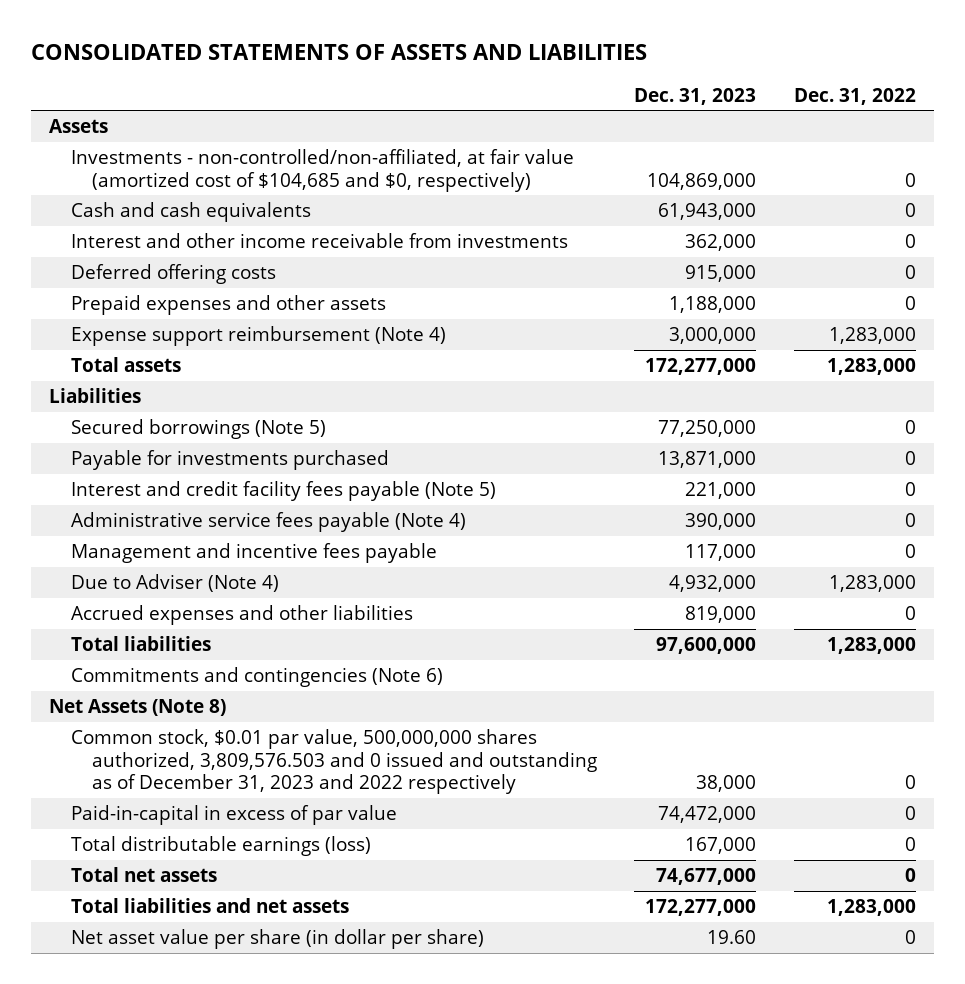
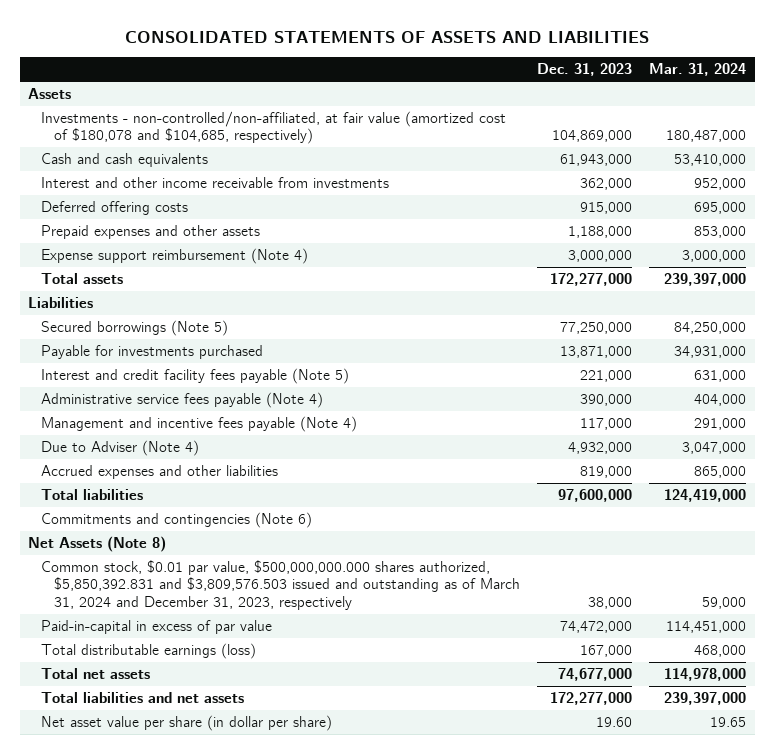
- | Dec. 31, 2023 | Dec. 31, 2022
+ | Dec. 31, 2023 | Mar. 31, 2024
- Investments - non-controlled/non-affiliated, at fair value (amortized cost of $104,685 and $0, respectively) | 104,869,000 | 0
+ Investments - non-controlled/non-affiliated, at fair value (amortized cost of $180,078 and $104,685, respectively) | 104,869,000 | 180,487,000
- Management and incentive fees payable | 117,000 | 0
+ Management and incentive fees payable (Note 4) | 117,000 | 291,000
- Common stock, $0.01 par value, 500,000,000 shares authorized, 3,809,576.503 and 0 issued and outstanding as of December 31, 2023 and 2022 respectively | 38,000 | 0
+ Common stock, $0.01 par value, $500,000,000.000 shares authorized, $5,850,392.831 and $3,809,576.503 issued and outstanding as of March 31, 2024 and December 31, 2023, respectively | 38,000 | 59,000

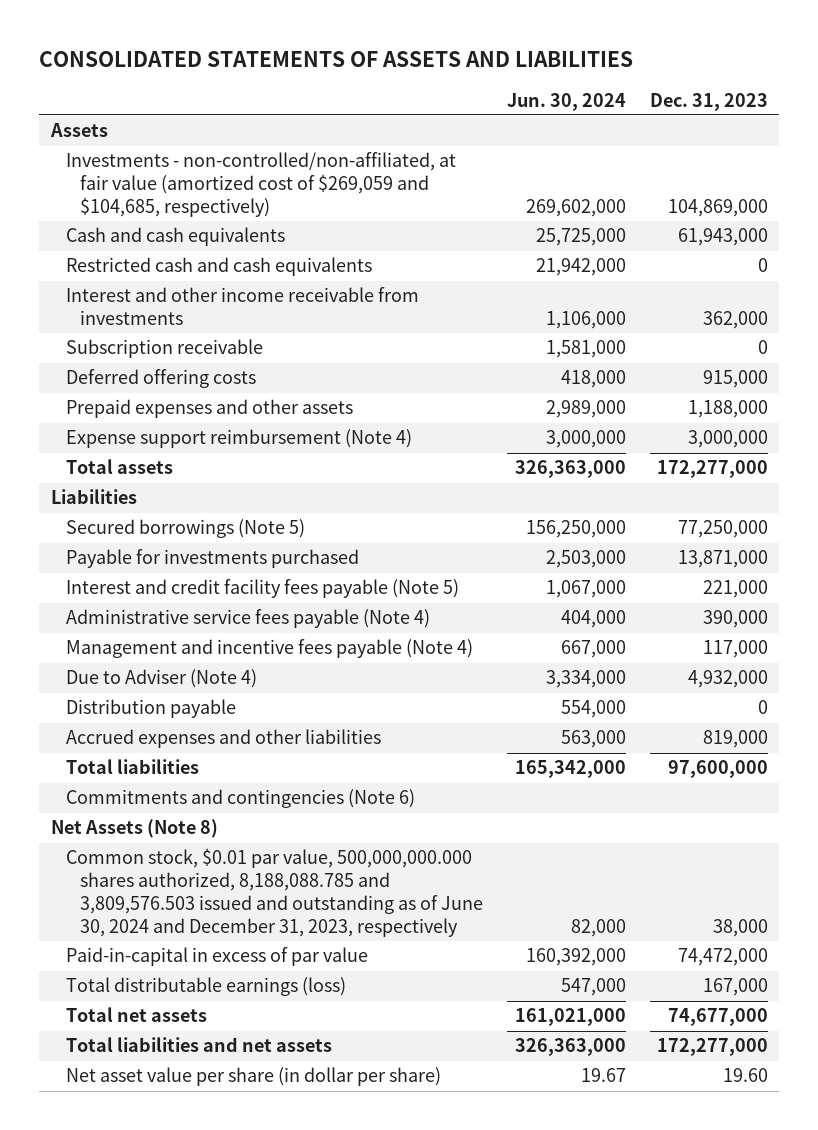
- | Dec. 31, 2023 | Mar. 31, 2024
+ | Jun. 30, 2024 | Dec. 31, 2023
- Investments - non-controlled/non-affiliated, at fair value (amortized cost of $180,078 and $104,685, respectively) | 104,869,000 | 180,487,000
+ Investments - non-controlled/non-affiliated, at fair value (amortized cost of $269,059 and $104,685, respectively) | 269,602,000 | 104,869,000
+ Restricted cash and cash equivalents | 21,942,000 | 0
+ Subscription receivable | 1,581,000 | 0
+ Distribution payable | 554,000 | 0
- Common stock, $0.01 par value, $500,000,000.000 shares authorized, $5,850,392.831 and $3,809,576.503 issued and outstanding as of March 31, 2024 and December 31, 2023, respectively | 38,000 | 59,000
+ Common stock, $0.01 par value, 500,000,000.000 shares authorized, 8,188,088.785 and 3,809,576.503 issued and outstanding as of June 30, 2024 and December 31, 2023, respectively | 82,000 | 38,000

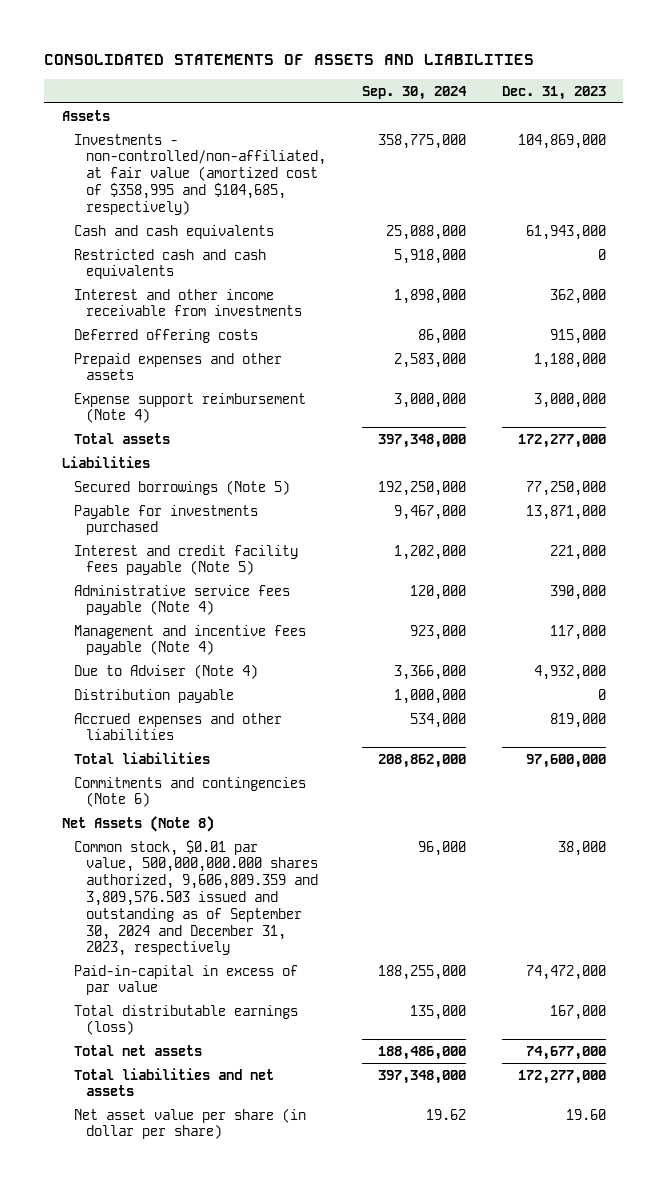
- | Jun. 30, 2024 | Dec. 31, 2023
+ | Sep. 30, 2024 | Dec. 31, 2023
- Investments - non-controlled/non-affiliated, at fair value (amortized cost of $269,059 and $104,685, respectively) | 269,602,000 | 104,869,000
+ Investments - non-controlled/non-affiliated, at fair value (amortized cost of $358,995 and $104,685, respectively) | 358,775,000 | 104,869,000
- Subscription receivable | 1,581,000 | 0
- Common stock, $0.01 par value, 500,000,000.000 shares authorized, 8,188,088.785 and 3,809,576.503 issued and outstanding as of June 30, 2024 and December 31, 2023, respectively | 82,000 | 38,000
+ Common stock, $0.01 par value, 500,000,000.000 shares authorized, 9,606,809.359 and 3,809,576.503 issued and outstanding as of September 30, 2024 and December 31, 2023, respectively | 96,000 | 38,000

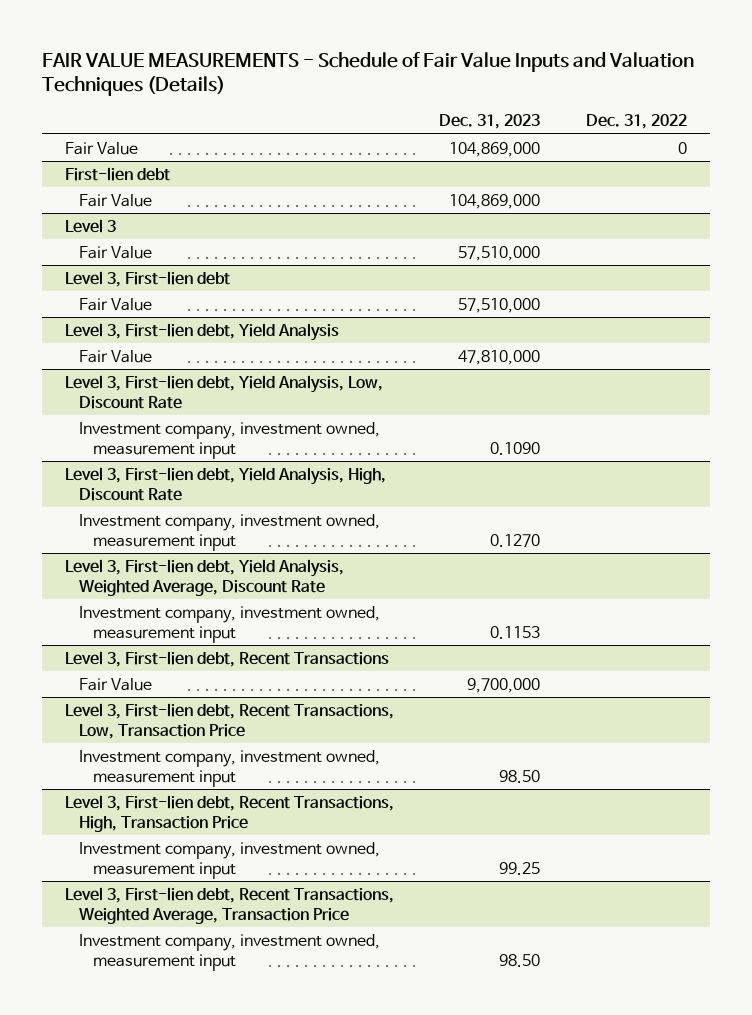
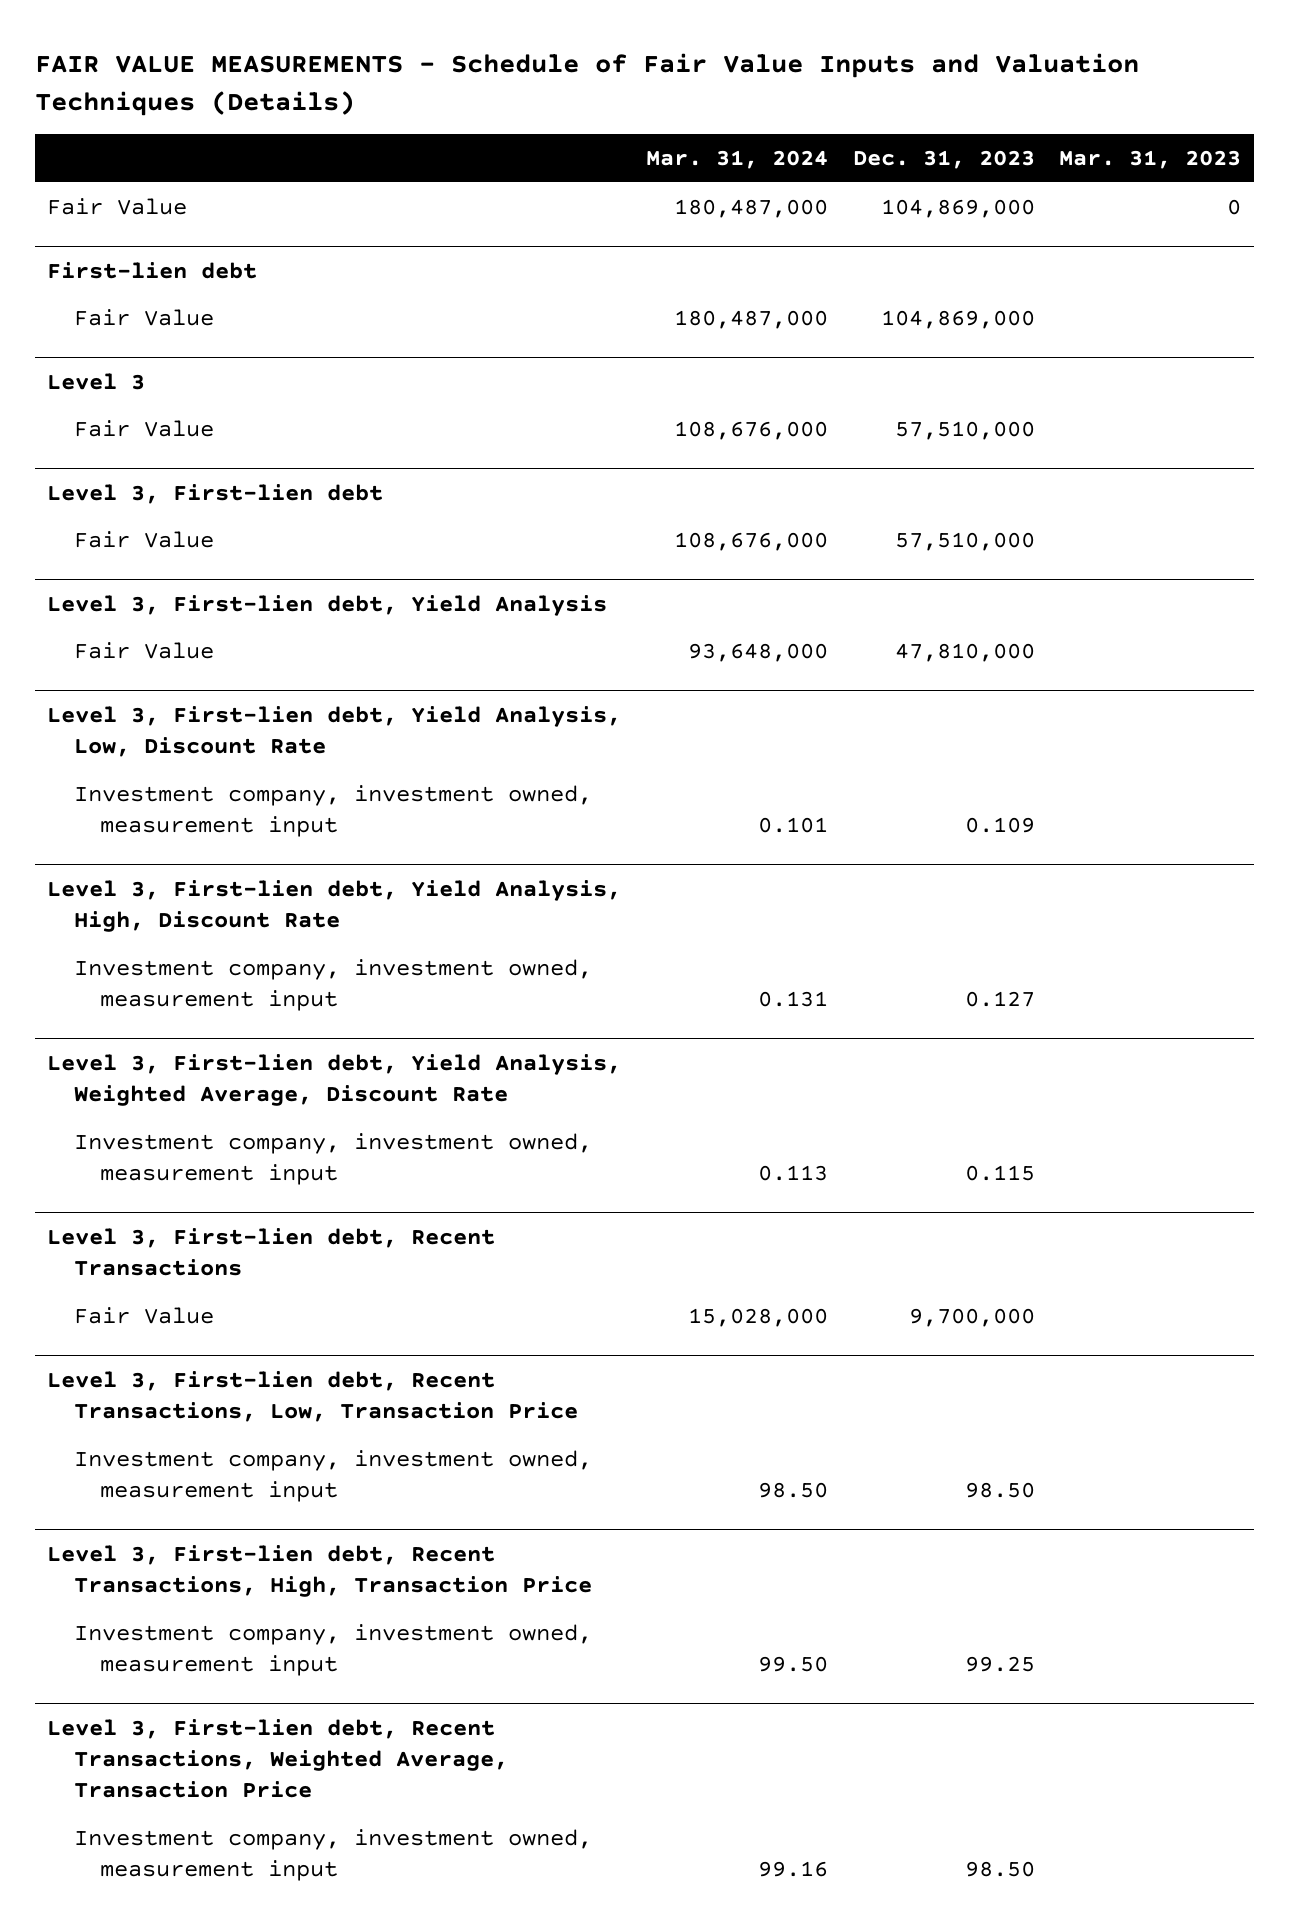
- | Dec. 31, 2023 | Dec. 31, 2022
+ | Mar. 31, 2024 | Dec. 31, 2023 | Mar. 31, 2023
@ Level 3, First-lien debt, Yield Analysis, Low, Discount Rate
- Investment company, investment owned, measurement input | 0.1090 |
+ Investment company, investment owned, measurement input | 0.101 | 0.109 |
@ Level 3, First-lien debt, Yield Analysis, High, Discount Rate
- Investment company, investment owned, measurement input | 0.1270 |
+ Investment company, investment owned, measurement input | 0.131 | 0.127 |
@ Level 3, First-lien debt, Yield Analysis, Weighted Average, Discount Rate
- Investment company, investment owned, measurement input | 0.1153 |
+ Investment company, investment owned, measurement input | 0.113 | 0.115 |

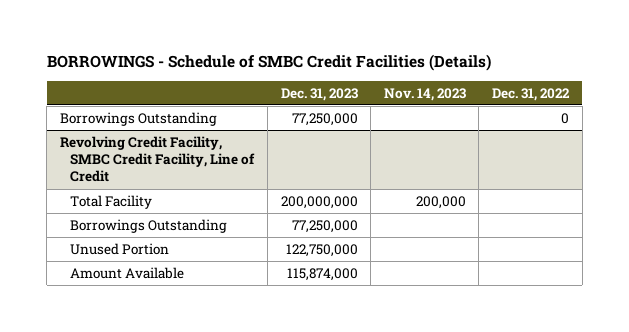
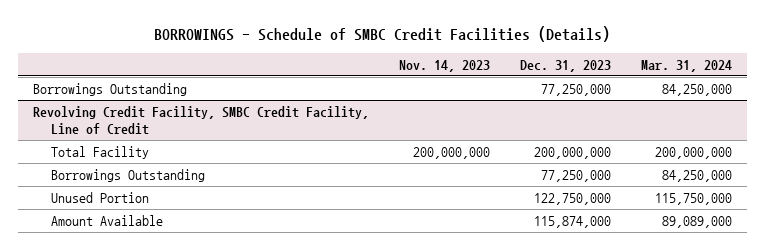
- | Dec. 31, 2023 | Nov. 14, 2023 | Dec. 31, 2022
+ | Nov. 14, 2023 | Dec. 31, 2023 | Mar. 31, 2024
@ Revolving Credit Facility, SMBC Credit Facility, Line of Credit
- Total Facility | 200,000,000 | 200,000 |
+ Total Facility | 200,000,000 | 200,000,000 | 200,000,000

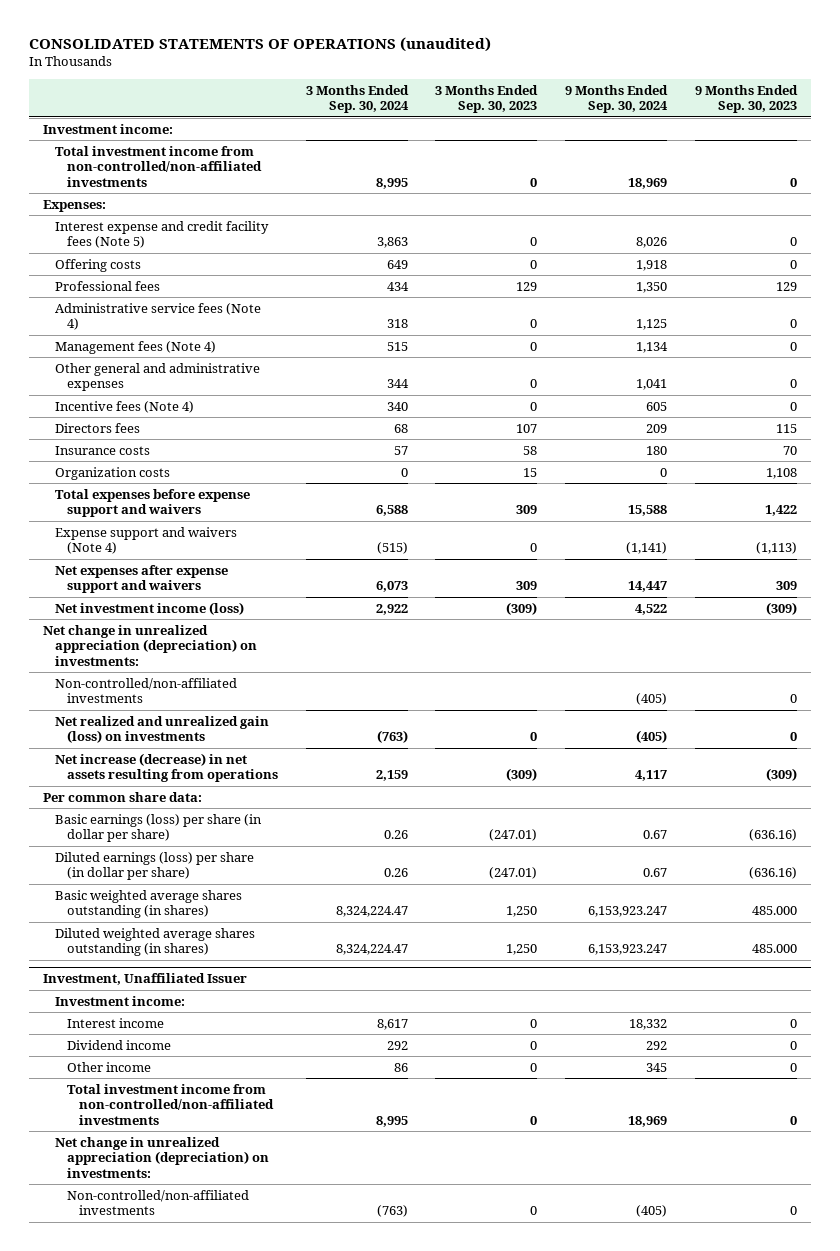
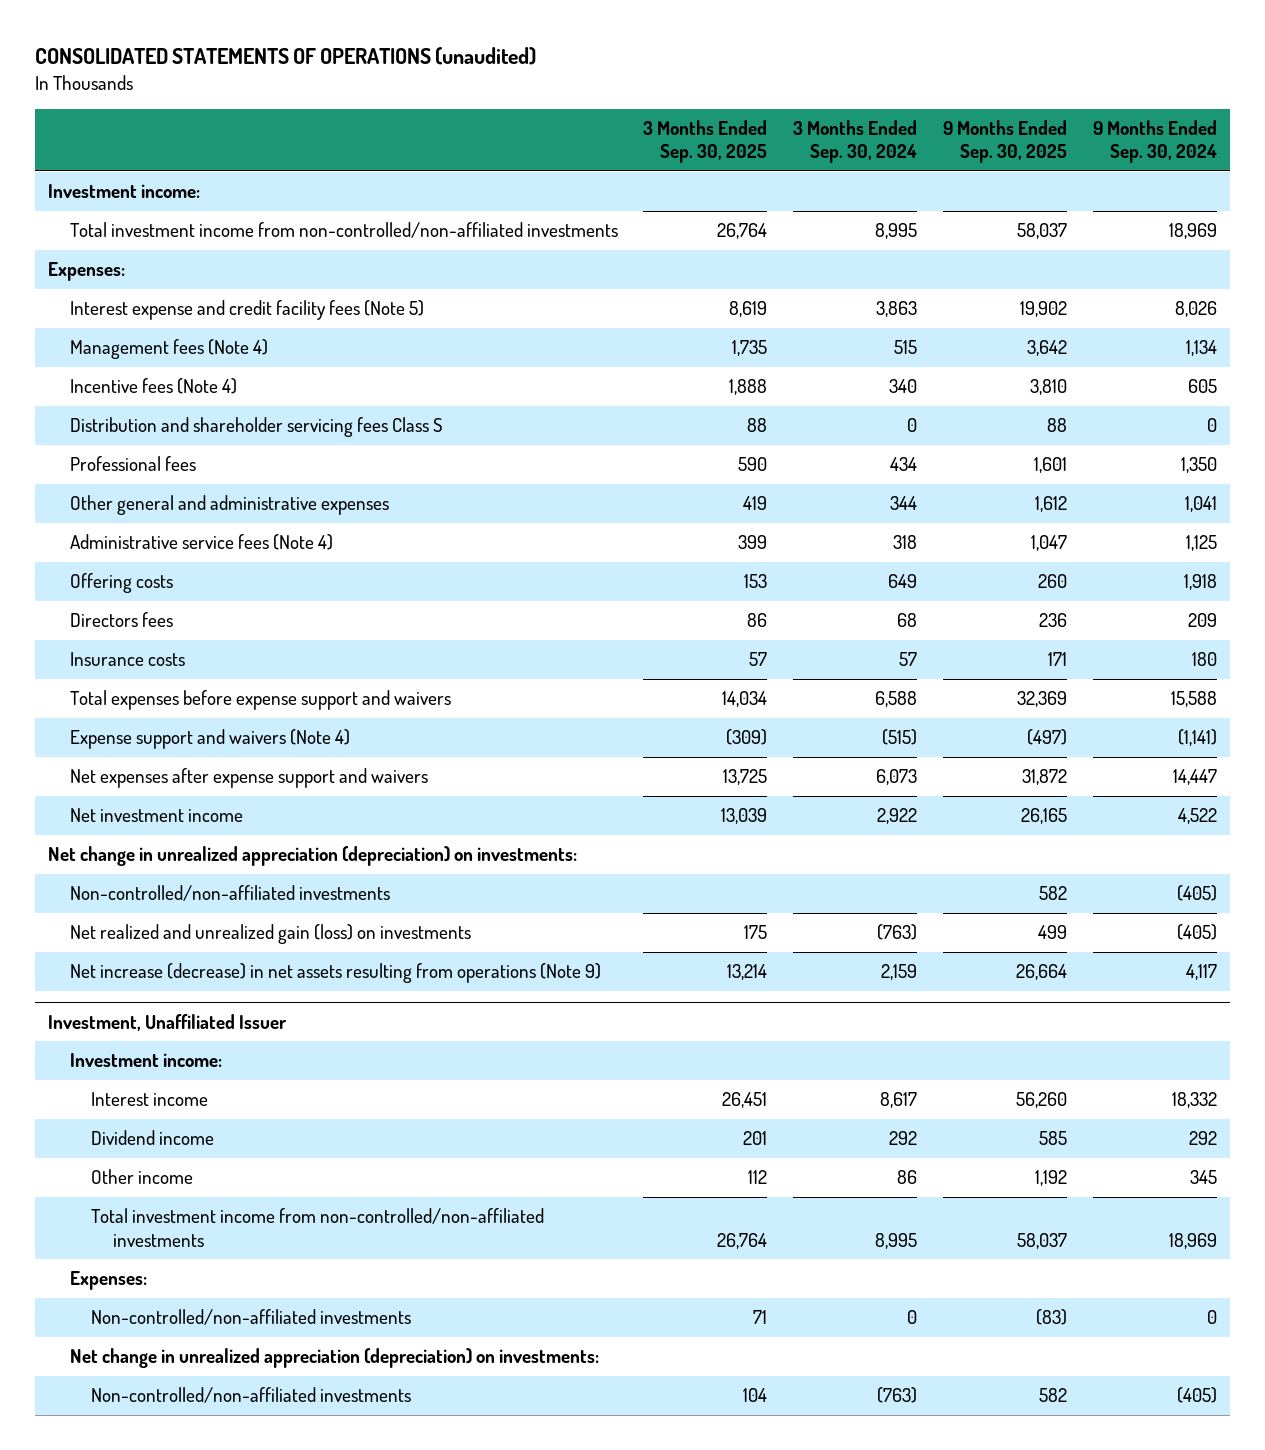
- | 3 Months Ended Sep. 30, 2024 | 3 Months Ended Sep. 30, 2023 | 9 Months Ended Sep. 30, 2024 | 9 Months Ended Sep. 30, 2023
+ | 3 Months Ended Sep. 30, 2025 | 3 Months Ended Sep. 30, 2024 | 9 Months Ended Sep. 30, 2025 | 9 Months Ended Sep. 30, 2024
+ Distribution and shareholder servicing fees Class S | 88 | 0 | 88 | 0
moved down: Professional fees | 590 | 434 | 1,601 | 1,350
moved down: Other general and administrative expenses | 419 | 344 | 1,612 | 1,041
moved down: Administrative service fees (Note 4) | 399 | 318 | 1,047 | 1,125
moved down: Offering costs | 153 | 649 | 260 | 1,918
- Organization costs | 0 | 15 | 0 | 1,108
- Net investment income (loss) | 2,922 | (309) | 4,522 | (309)
+ Net investment income | 13,039 | 2,922 | 26,165 | 4,522
- Net increase (decrease) in net assets resulting from operations | 2,159 | (309) | 4,117 | (309)
- Per common share data:
- Basic earnings (loss) per share (in dollar per share) | 0.26 | (247.01) | 0.67 | (636.16)
- Diluted earnings (loss) per share (in dollar per share) | 0.26 | (247.01) | 0.67 | (636.16)
- Basic weighted average shares outstanding (in shares) | 8,324,224.47 | 1,250 | 6,153,923.247 | 485.000
- Diluted weighted average shares outstanding (in shares) | 8,324,224.47 | 1,250 | 6,153,923.247 | 485.000
+ Net increase (decrease) in net assets resulting from operations (Note 9) | 13,214 | 2,159 | 26,664 | 4,117
@ Investment, Unaffiliated Issuer
+ Expenses:
+ Non-controlled/non-affiliated investments | 71 | 0 | (83) | 0

